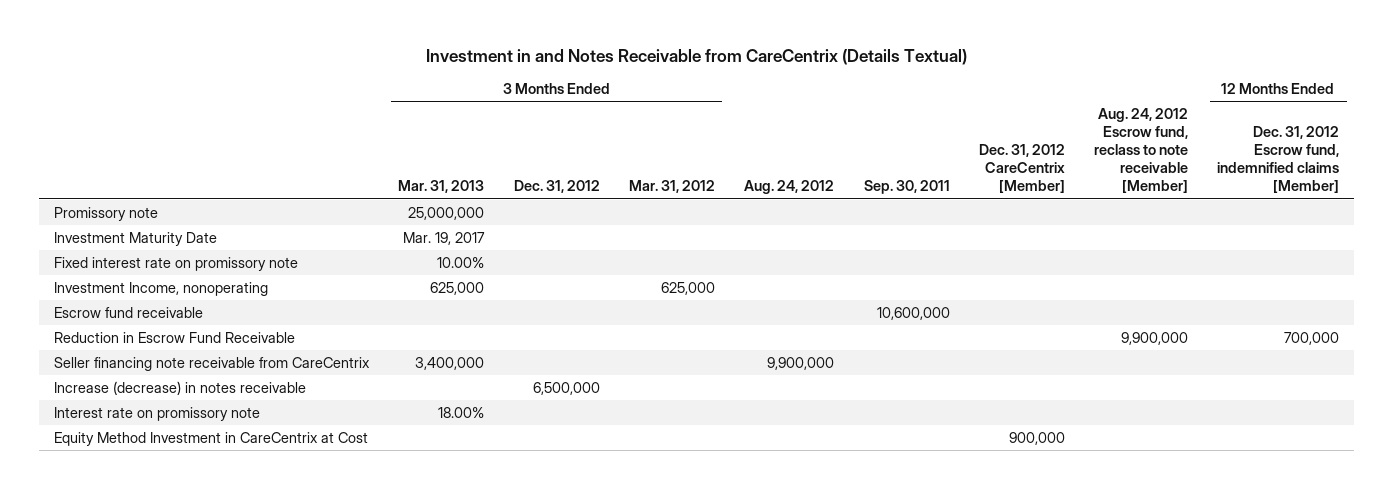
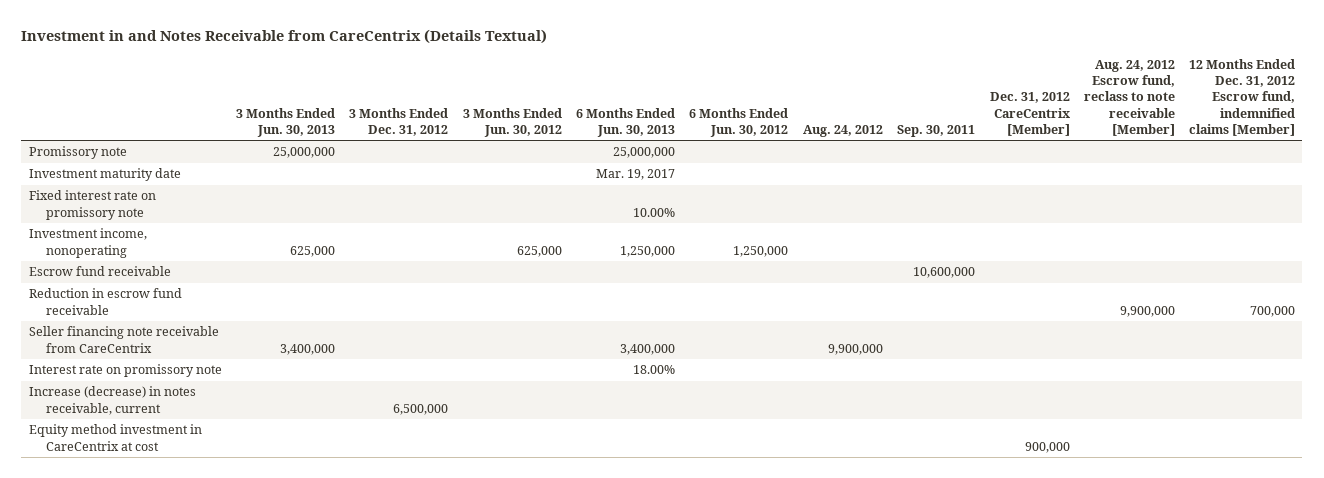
- | 3 Months Ended Mar. 31, 2013 | 3 Months Ended Dec. 31, 2012 | 3 Months Ended Mar. 31, 2012 | Aug. 24, 2012 | Sep. 30, 2011 | Dec. 31, 2012 CareCentrix [Member] | Aug. 24, 2012 Escrow fund, reclass to note receivable [Member] | 12 Months Ended Dec. 31, 2012 Escrow fund, indemnified claims [Member]
+ | 3 Months Ended Jun. 30, 2013 | 3 Months Ended Dec. 31, 2012 | 3 Months Ended Jun. 30, 2012 | 6 Months Ended Jun. 30, 2013 | 6 Months Ended Jun. 30, 2012 | Aug. 24, 2012 | Sep. 30, 2011 | Dec. 31, 2012 CareCentrix [Member] | Aug. 24, 2012 Escrow fund, reclass to note receivable [Member] | 12 Months Ended Dec. 31, 2012 Escrow fund, indemnified claims [Member]
- Investment Maturity Date | Mar. 19, 2017 | | | | | | |
+ Investment maturity date | | | | Mar. 19, 2017 | | | | | |
- Investment Income, nonoperating | 625,000 | | 625,000 | | | | |
+ Investment income, nonoperating | 625,000 | | 625,000 | 1,250,000 | 1,250,000 | | | | |
- Reduction in Escrow Fund Receivable | | | | | | | 9,900,000 | 700,000
+ Reduction in escrow fund receivable | | | | | | | | | 9,900,000 | 700,000
- Increase (decrease) in notes receivable | | 6,500,000 | | | | | |
- Equity Method Investment in CareCentrix at Cost | | | | | | 900,000 | |
+ Increase (decrease) in notes receivable, current | | 6,500,000 | | | | | | | |
+ Equity method investment in CareCentrix at cost | | | | | | | | 900,000 | |

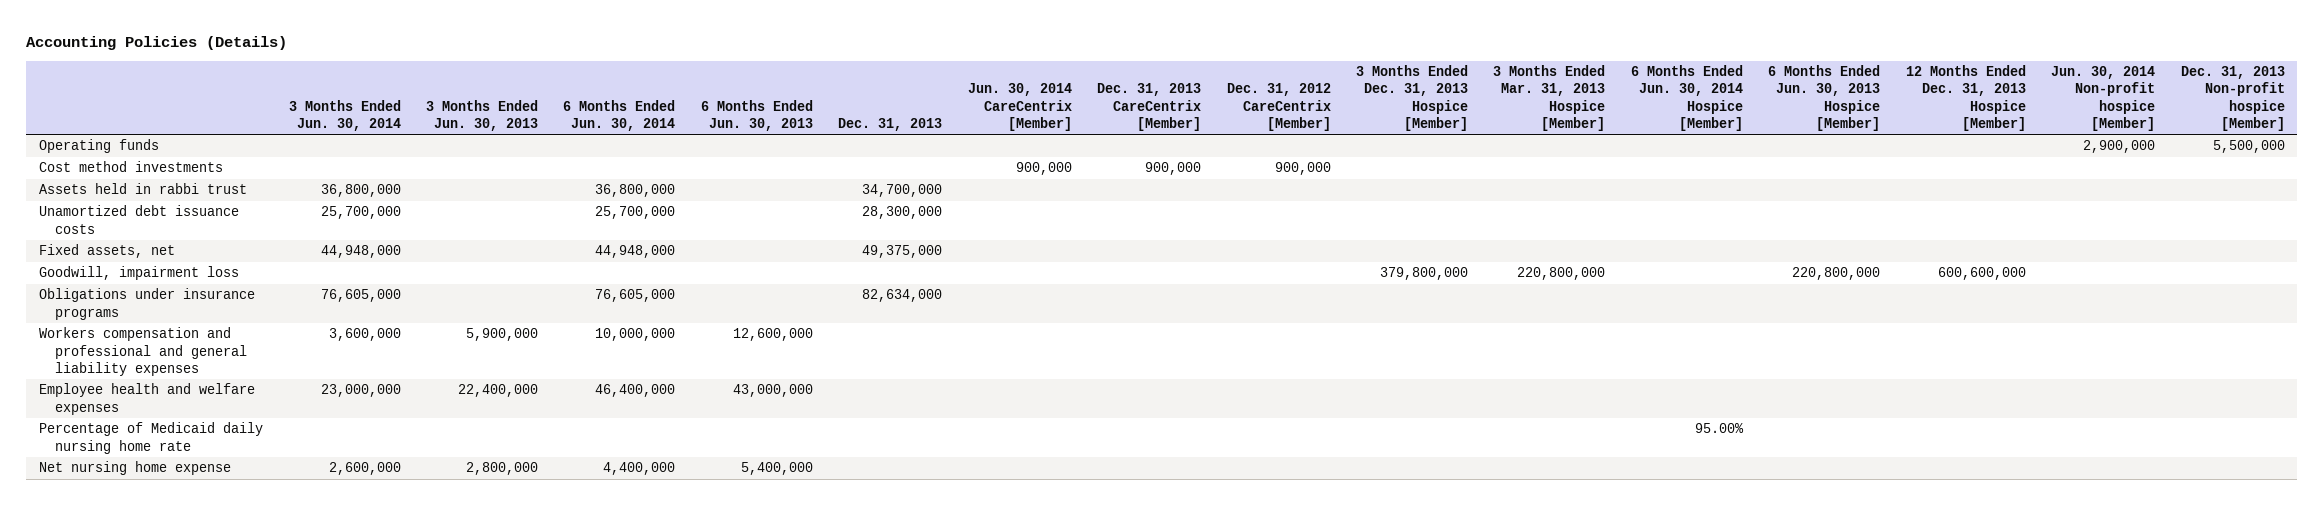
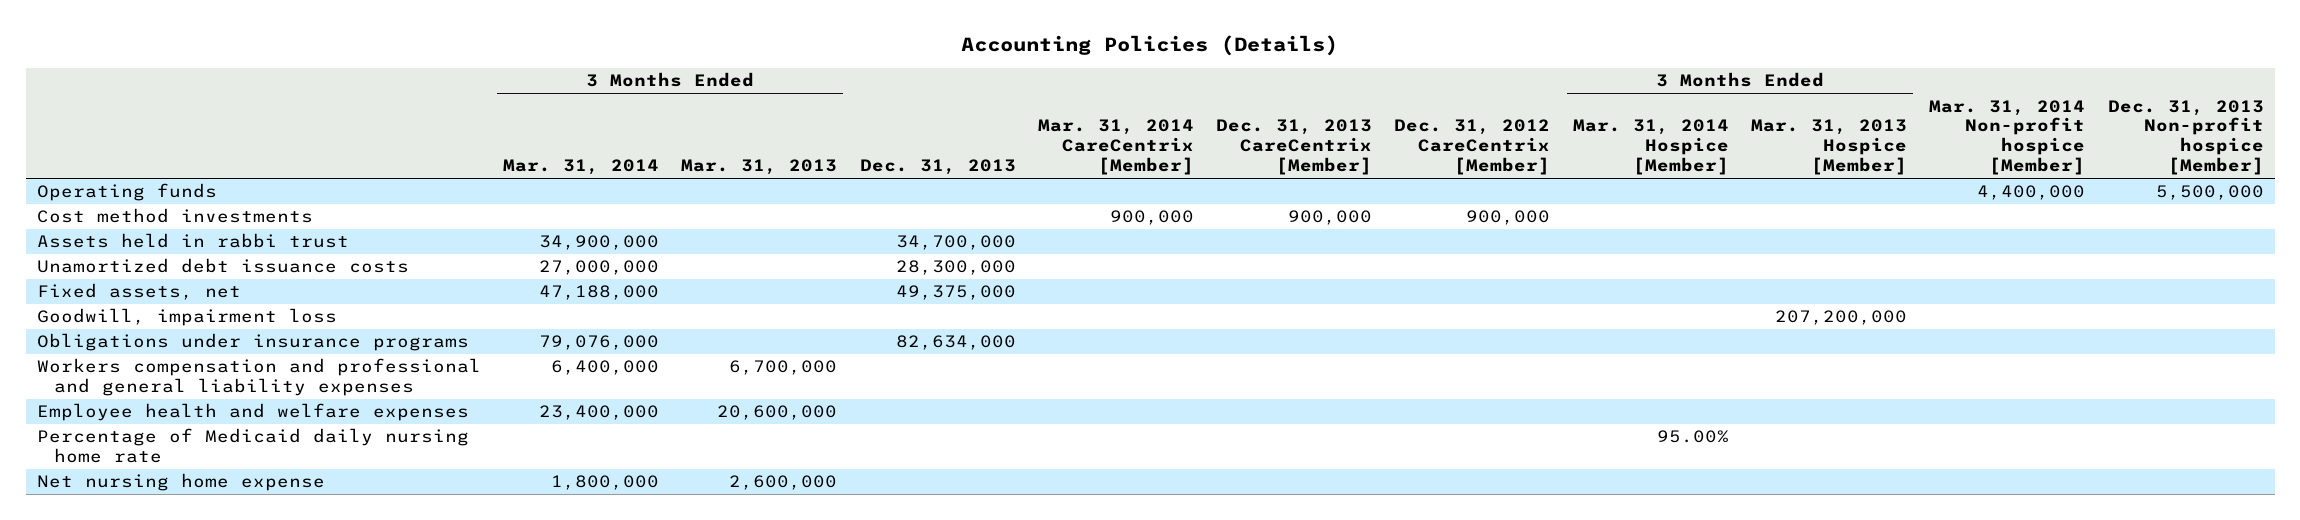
- | 3 Months Ended Jun. 30, 2014 | 3 Months Ended Jun. 30, 2013 | 6 Months Ended Jun. 30, 2014 | 6 Months Ended Jun. 30, 2013 | Dec. 31, 2013 | Jun. 30, 2014 CareCentrix [Member] | Dec. 31, 2013 CareCentrix [Member] | Dec. 31, 2012 CareCentrix [Member] | 3 Months Ended Dec. 31, 2013 Hospice [Member] | 3 Months Ended Mar. 31, 2013 Hospice [Member] | 6 Months Ended Jun. 30, 2014 Hospice [Member] | 6 Months Ended Jun. 30, 2013 Hospice [Member] | 12 Months Ended Dec. 31, 2013 Hospice [Member] | Jun. 30, 2014 Non-profit hospice [Member] | Dec. 31, 2013 Non-profit hospice [Member]
+ | 3 Months Ended Mar. 31, 2014 | 3 Months Ended Mar. 31, 2013 | Dec. 31, 2013 | Mar. 31, 2014 CareCentrix [Member] | Dec. 31, 2013 CareCentrix [Member] | Dec. 31, 2012 CareCentrix [Member] | 3 Months Ended Mar. 31, 2014 Hospice [Member] | 3 Months Ended Mar. 31, 2013 Hospice [Member] | Mar. 31, 2014 Non-profit hospice [Member] | Dec. 31, 2013 Non-profit hospice [Member]
- Goodwill, impairment loss | | | | | | | | | 379,800,000 | 220,800,000 | | 220,800,000 | 600,600,000 | |
+ Goodwill, impairment loss | | | | | | | | 207,200,000 | |

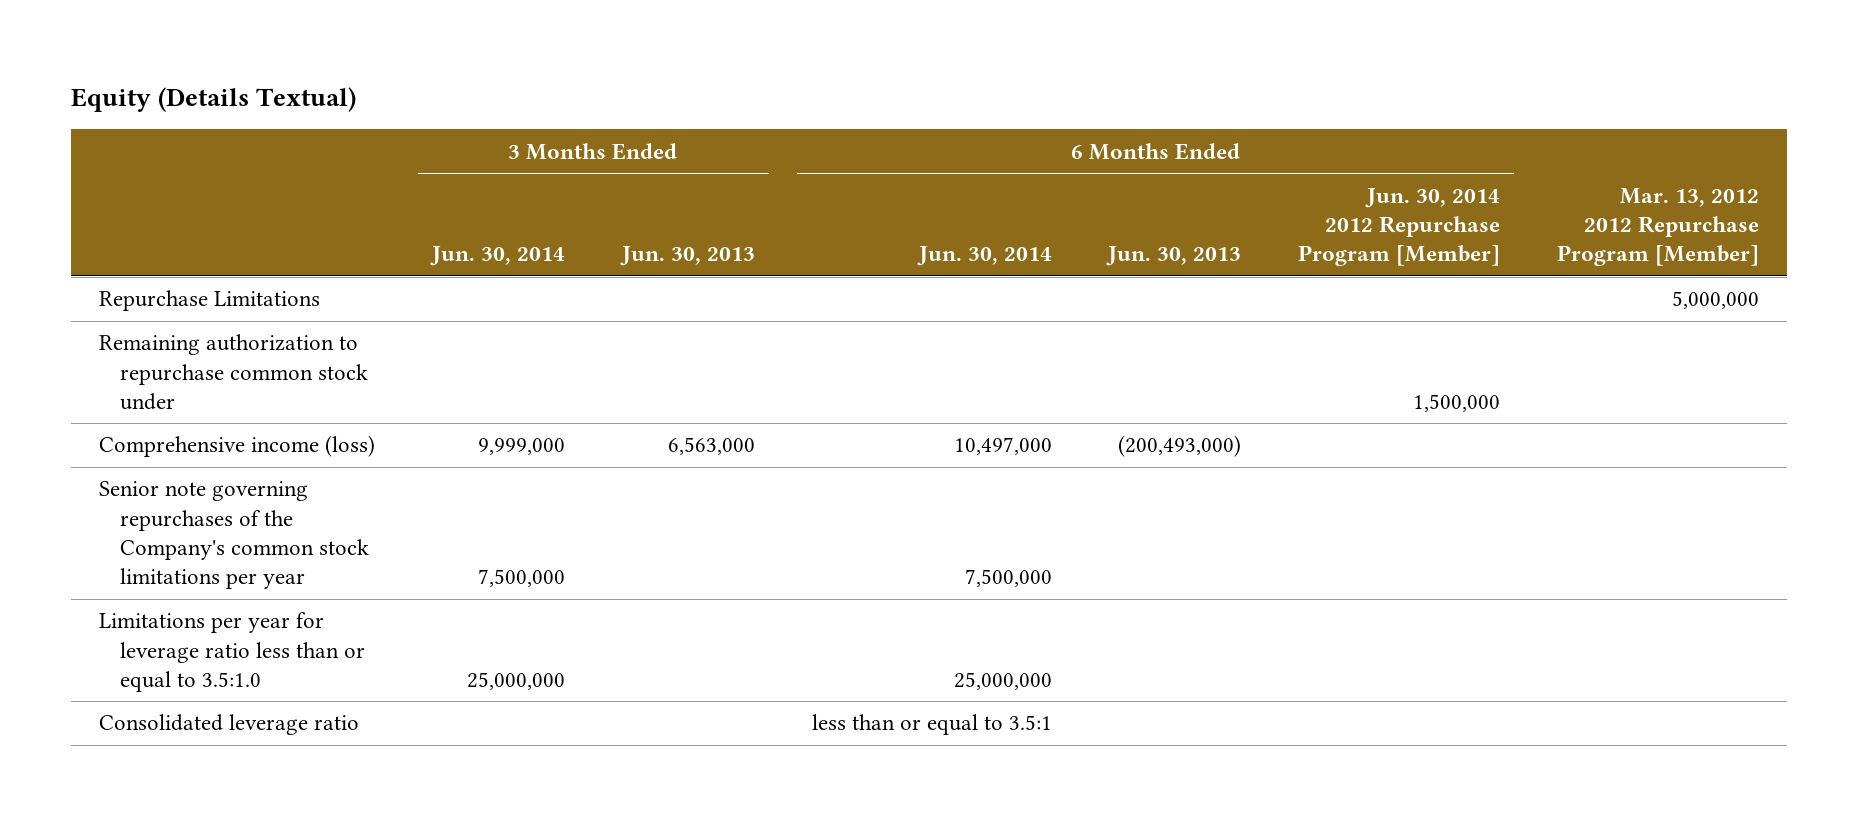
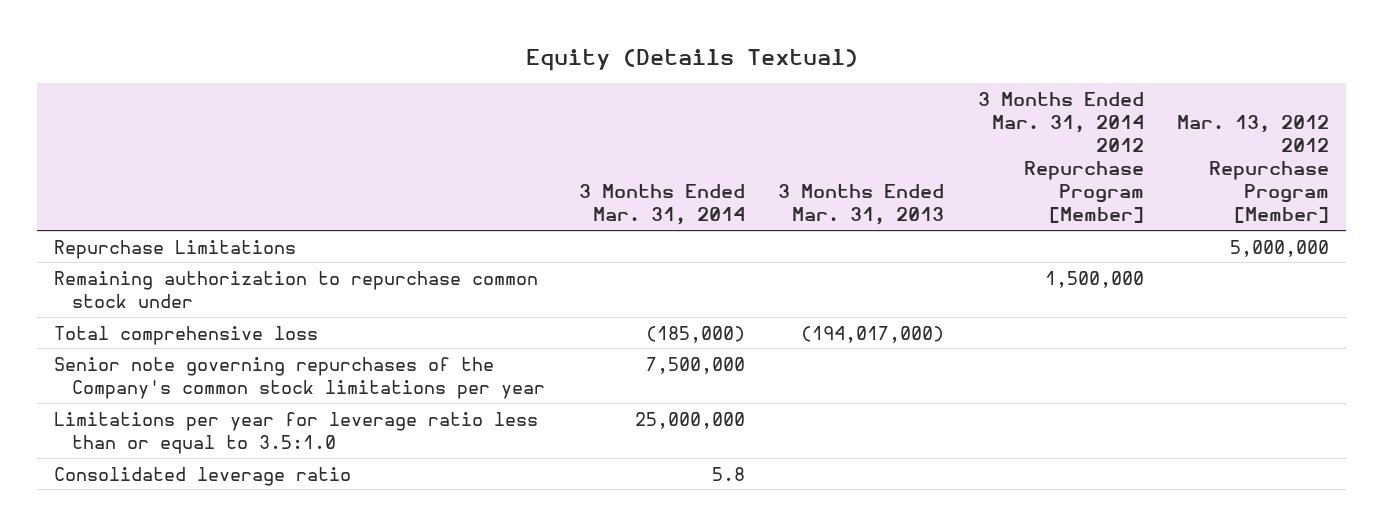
- | 3 Months Ended Jun. 30, 2014 | 3 Months Ended Jun. 30, 2013 | 6 Months Ended Jun. 30, 2014 | 6 Months Ended Jun. 30, 2013 | 6 Months Ended Jun. 30, 2014 2012 Repurchase Program [Member] | Mar. 13, 2012 2012 Repurchase Program [Member]
+ | 3 Months Ended Mar. 31, 2014 | 3 Months Ended Mar. 31, 2013 | 3 Months Ended Mar. 31, 2014 2012 Repurchase Program [Member] | Mar. 13, 2012 2012 Repurchase Program [Member]
- Comprehensive income (loss) | 9,999,000 | 6,563,000 | 10,497,000 | (200,493,000) | |
+ Total comprehensive loss | (185,000) | (194,017,000) | |

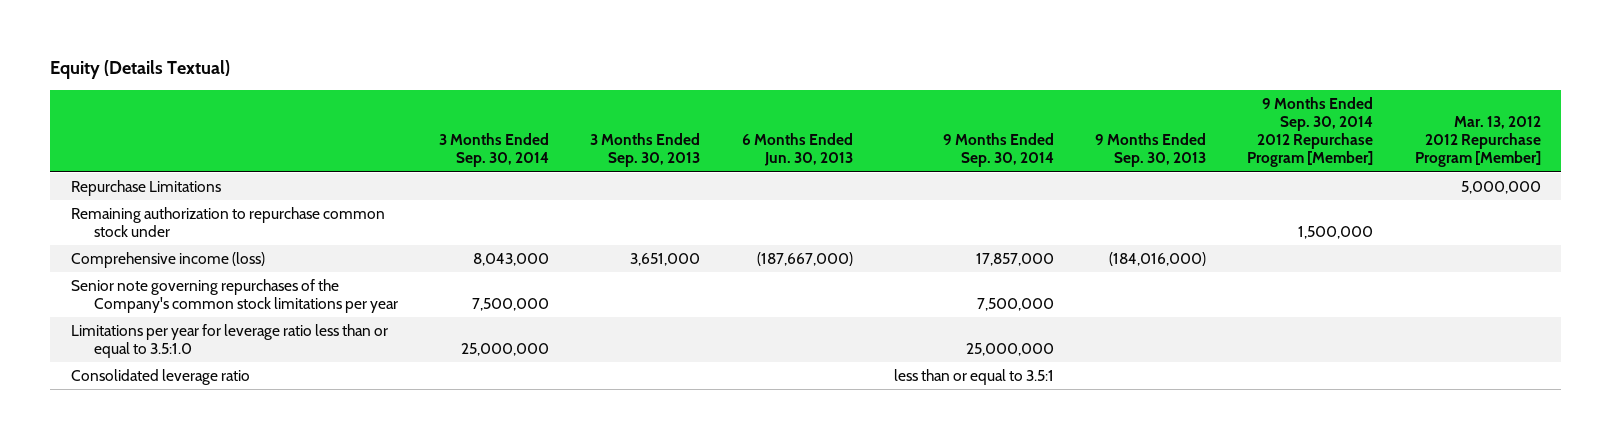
- | 3 Months Ended Mar. 31, 2014 | 3 Months Ended Mar. 31, 2013 | 3 Months Ended Mar. 31, 2014 2012 Repurchase Program [Member] | Mar. 13, 2012 2012 Repurchase Program [Member]
+ | 3 Months Ended Sep. 30, 2014 | 3 Months Ended Sep. 30, 2013 | 6 Months Ended Jun. 30, 2013 | 9 Months Ended Sep. 30, 2014 | 9 Months Ended Sep. 30, 2013 | 9 Months Ended Sep. 30, 2014 2012 Repurchase Program [Member] | Mar. 13, 2012 2012 Repurchase Program [Member]
- Total comprehensive loss | (185,000) | (194,017,000) | |
+ Comprehensive income (loss) | 8,043,000 | 3,651,000 | (187,667,000) | 17,857,000 | (184,016,000) | |

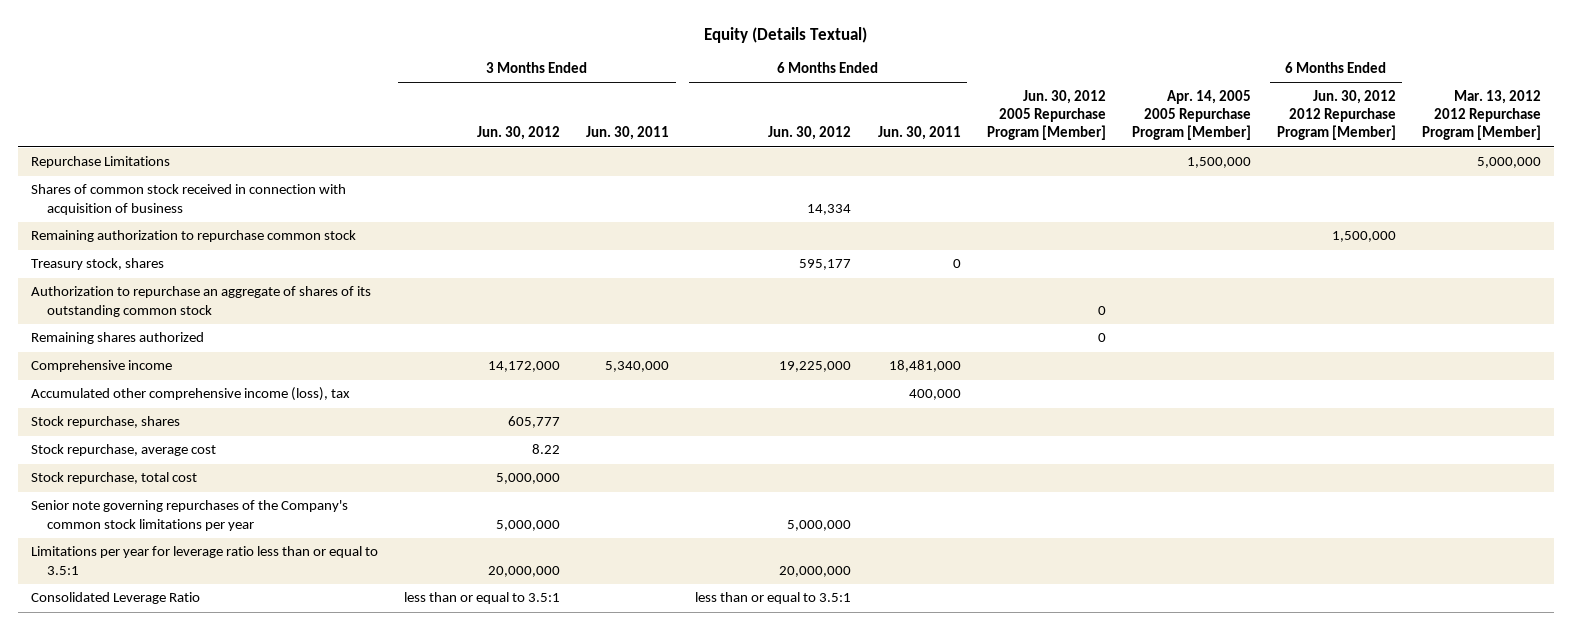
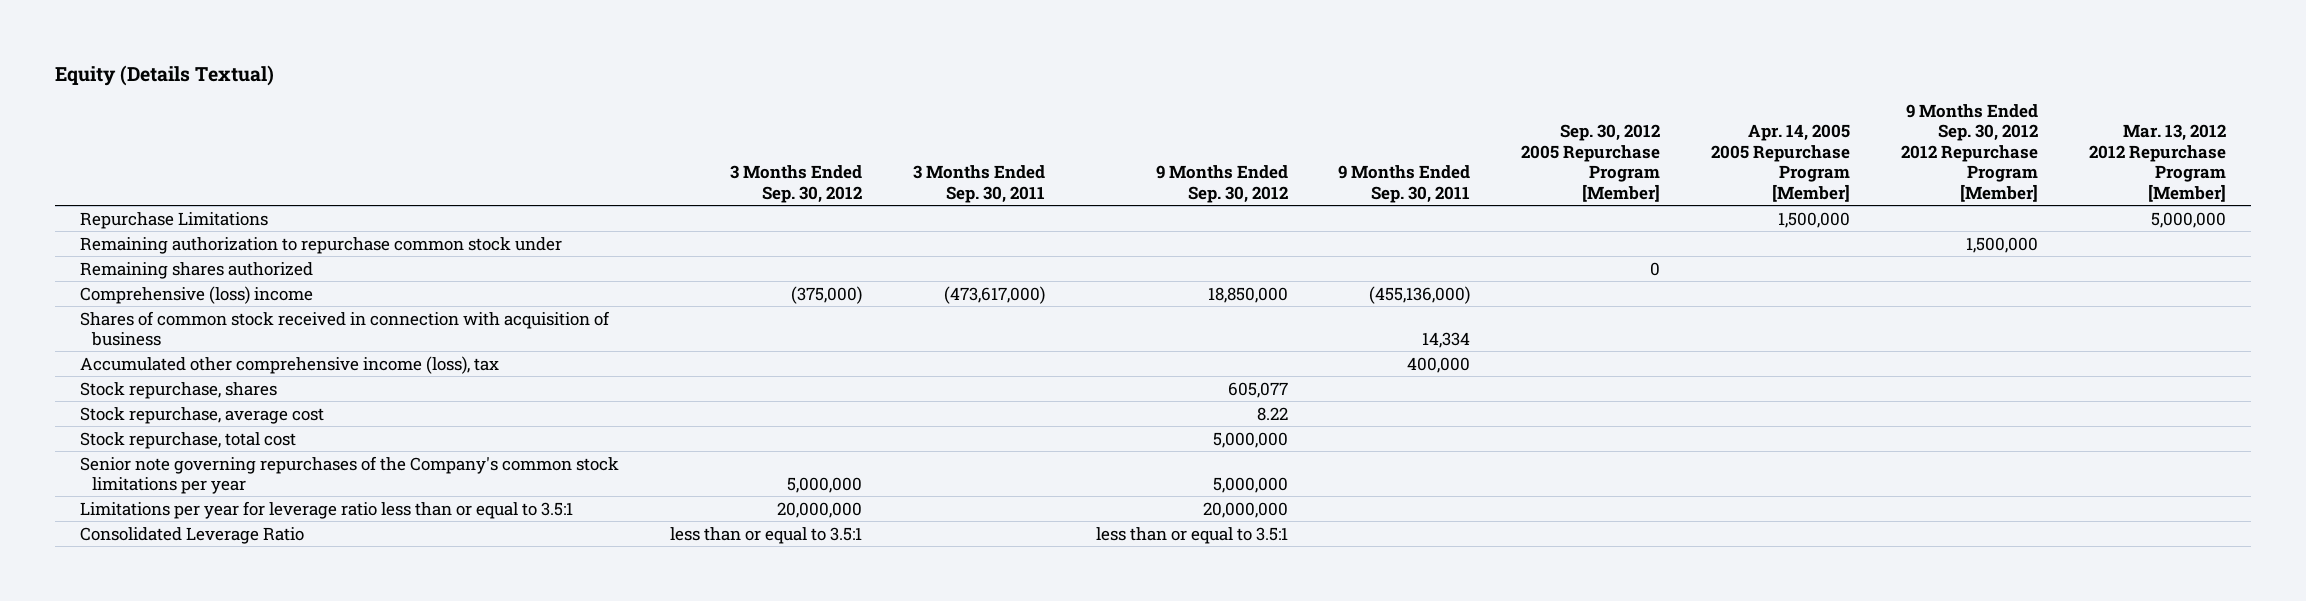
- | 3 Months Ended Jun. 30, 2012 | 3 Months Ended Jun. 30, 2011 | 6 Months Ended Jun. 30, 2012 | 6 Months Ended Jun. 30, 2011 | Jun. 30, 2012 2005 Repurchase Program [Member] | Apr. 14, 2005 2005 Repurchase Program [Member] | 6 Months Ended Jun. 30, 2012 2012 Repurchase Program [Member] | Mar. 13, 2012 2012 Repurchase Program [Member]
+ | 3 Months Ended Sep. 30, 2012 | 3 Months Ended Sep. 30, 2011 | 9 Months Ended Sep. 30, 2012 | 9 Months Ended Sep. 30, 2011 | Sep. 30, 2012 2005 Repurchase Program [Member] | Apr. 14, 2005 2005 Repurchase Program [Member] | 9 Months Ended Sep. 30, 2012 2012 Repurchase Program [Member] | Mar. 13, 2012 2012 Repurchase Program [Member]
- Remaining authorization to repurchase common stock | | | | | | | 1,500,000 |
- Treasury stock, shares | | | 595,177 | 0 | | | |
- Authorization to repurchase an aggregate of shares of its outstanding common stock | | | | | 0 | | |
+ Remaining authorization to repurchase common stock under | | | | | | | 1,500,000 |
- Comprehensive income | 14,172,000 | 5,340,000 | 19,225,000 | 18,481,000 | | | |
+ Comprehensive (loss) income | (375,000) | (473,617,000) | 18,850,000 | (455,136,000) | | | |
moved down: Shares of common stock received in connection with acquisition of business | | | | 14,334 | | | |

